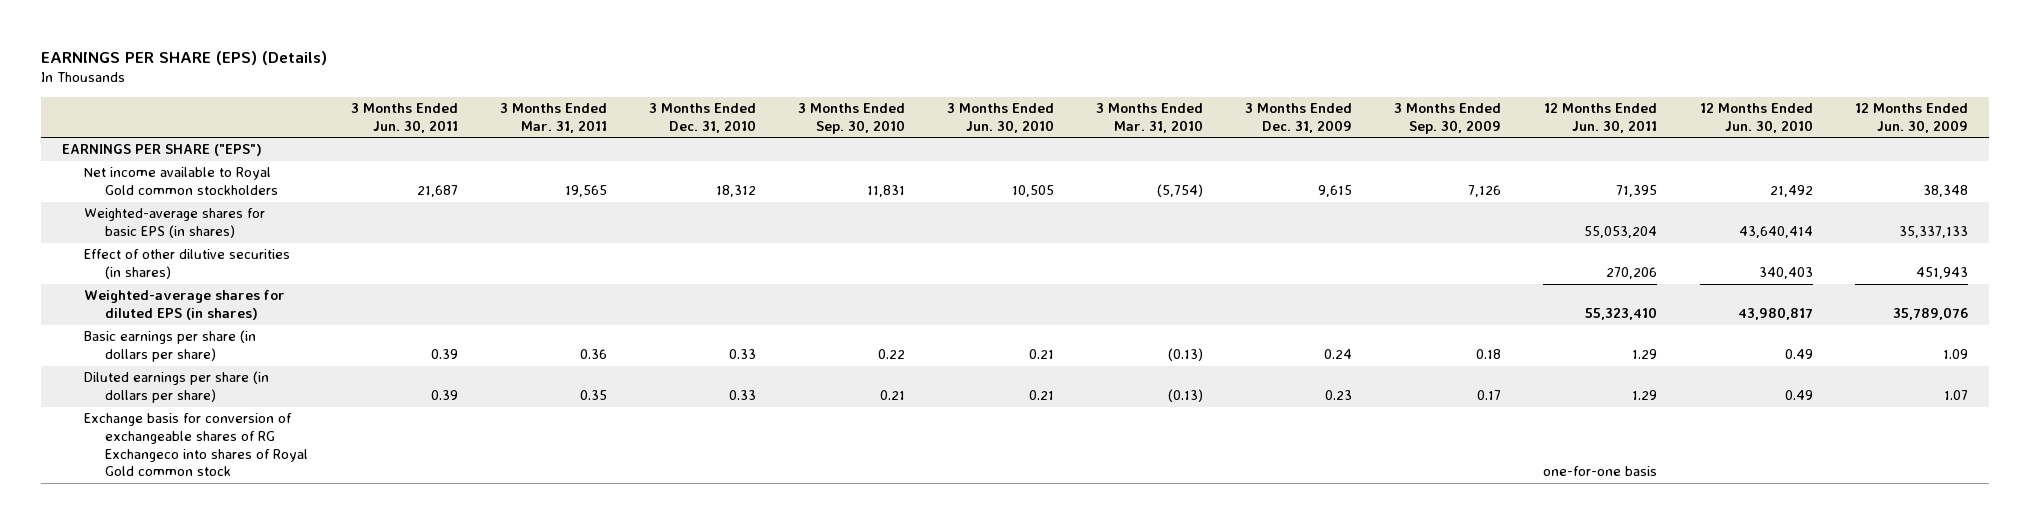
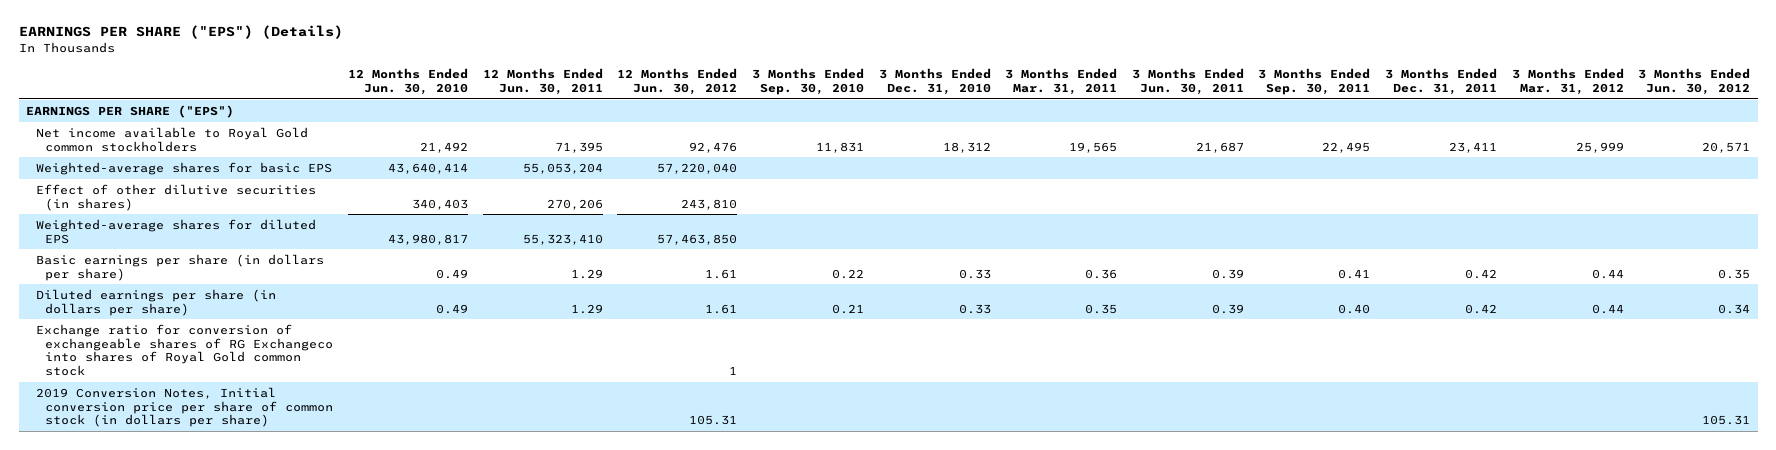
- EARNINGS PER SHARE (EPS) (Details)
+ EARNINGS PER SHARE ("EPS") (Details)
- | 3 Months Ended Jun. 30, 2011 | 3 Months Ended Mar. 31, 2011 | 3 Months Ended Dec. 31, 2010 | 3 Months Ended Sep. 30, 2010 | 3 Months Ended Jun. 30, 2010 | 3 Months Ended Mar. 31, 2010 | 3 Months Ended Dec. 31, 2009 | 3 Months Ended Sep. 30, 2009 | 12 Months Ended Jun. 30, 2011 | 12 Months Ended Jun. 30, 2010 | 12 Months Ended Jun. 30, 2009
+ | 12 Months Ended Jun. 30, 2010 | 12 Months Ended Jun. 30, 2011 | 12 Months Ended Jun. 30, 2012 | 3 Months Ended Sep. 30, 2010 | 3 Months Ended Dec. 31, 2010 | 3 Months Ended Mar. 31, 2011 | 3 Months Ended Jun. 30, 2011 | 3 Months Ended Sep. 30, 2011 | 3 Months Ended Dec. 31, 2011 | 3 Months Ended Mar. 31, 2012 | 3 Months Ended Jun. 30, 2012
- Weighted-average shares for basic EPS (in shares) | | | | | | | | | 55,053,204 | 43,640,414 | 35,337,133
+ Weighted-average shares for basic EPS | 43,640,414 | 55,053,204 | 57,220,040 | | | | | | | |
- Weighted-average shares for diluted EPS (in shares) | | | | | | | | | 55,323,410 | 43,980,817 | 35,789,076
+ Weighted-average shares for diluted EPS | 43,980,817 | 55,323,410 | 57,463,850 | | | | | | | |
- Exchange basis for conversion of exchangeable shares of RG Exchangeco into shares of Royal Gold common stock | | | | | | | | | one-for-one basis | |
+ Exchange ratio for conversion of exchangeable shares of RG Exchangeco into shares of Royal Gold common stock | | | 1 | | | | | | | |
+ 2019 Conversion Notes, Initial conversion price per share of common stock (in dollars per share) | | | 105.31 | | | | | | | | 105.31

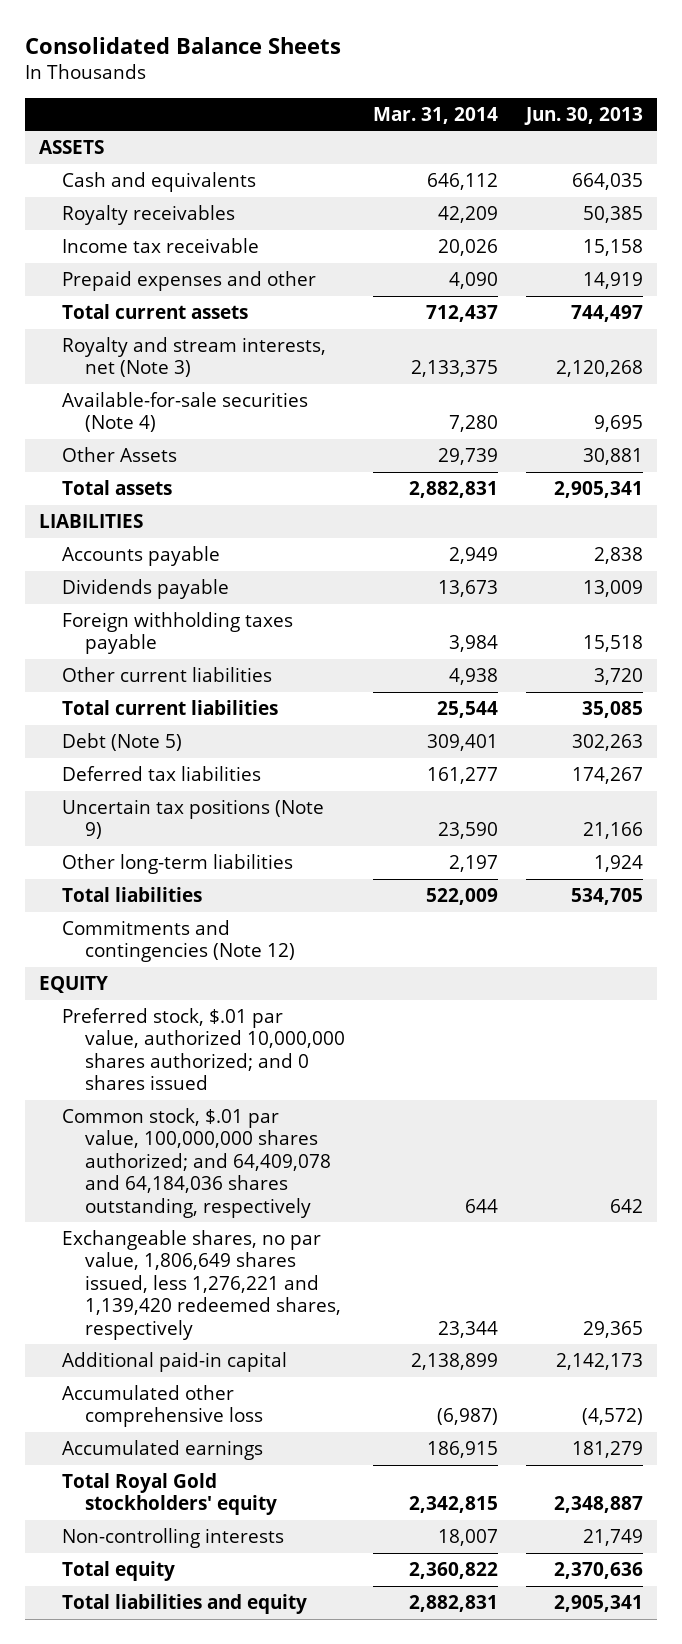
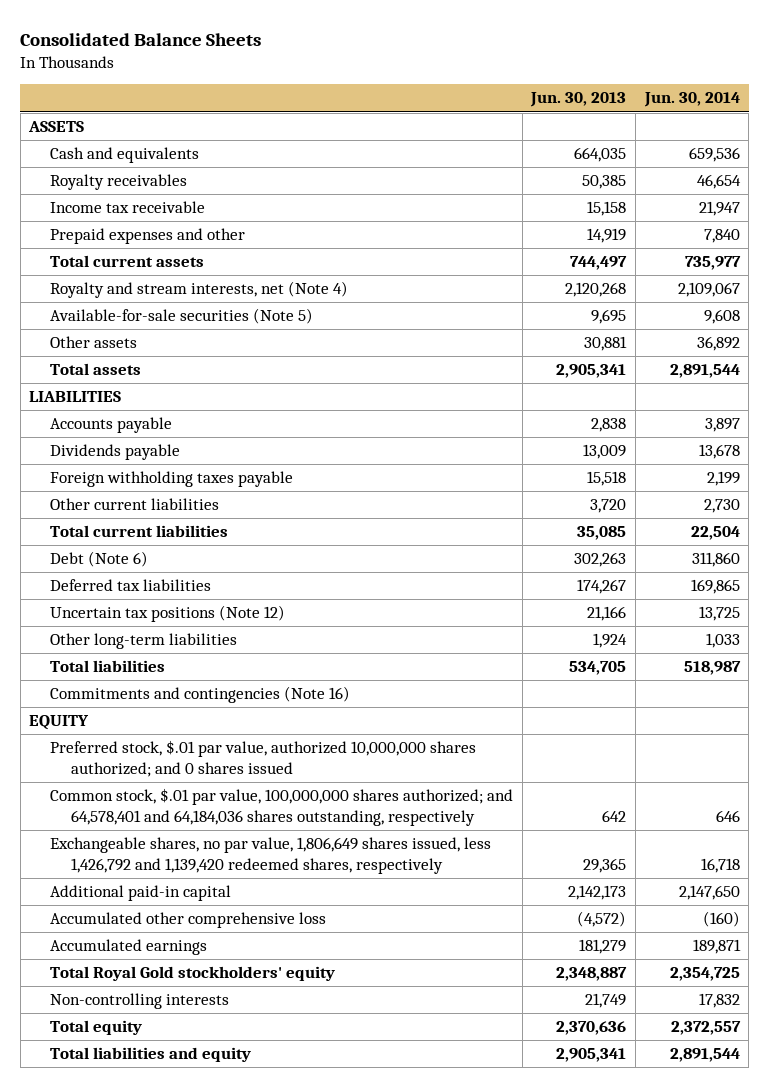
- | Mar. 31, 2014 | Jun. 30, 2013
+ | Jun. 30, 2013 | Jun. 30, 2014
- Royalty and stream interests, net (Note 3) | 2,133,375 | 2,120,268
- Available-for-sale securities (Note 4) | 7,280 | 9,695
- Other Assets | 29,739 | 30,881
+ Royalty and stream interests, net (Note 4) | 2,120,268 | 2,109,067
+ Available-for-sale securities (Note 5) | 9,695 | 9,608
+ Other assets | 30,881 | 36,892
- Debt (Note 5) | 309,401 | 302,263
+ Debt (Note 6) | 302,263 | 311,860
- Uncertain tax positions (Note 9) | 23,590 | 21,166
+ Uncertain tax positions (Note 12) | 21,166 | 13,725
- Commitments and contingencies (Note 12)
+ Commitments and contingencies (Note 16)
- Common stock, $.01 par value, 100,000,000 shares authorized; and 64,409,078 and 64,184,036 shares outstanding, respectively | 644 | 642
- Exchangeable shares, no par value, 1,806,649 shares issued, less 1,276,221 and 1,139,420 redeemed shares, respectively | 23,344 | 29,365
+ Common stock, $.01 par value, 100,000,000 shares authorized; and 64,578,401 and 64,184,036 shares outstanding, respectively | 642 | 646
+ Exchangeable shares, no par value, 1,806,649 shares issued, less 1,426,792 and 1,139,420 redeemed shares, respectively | 29,365 | 16,718

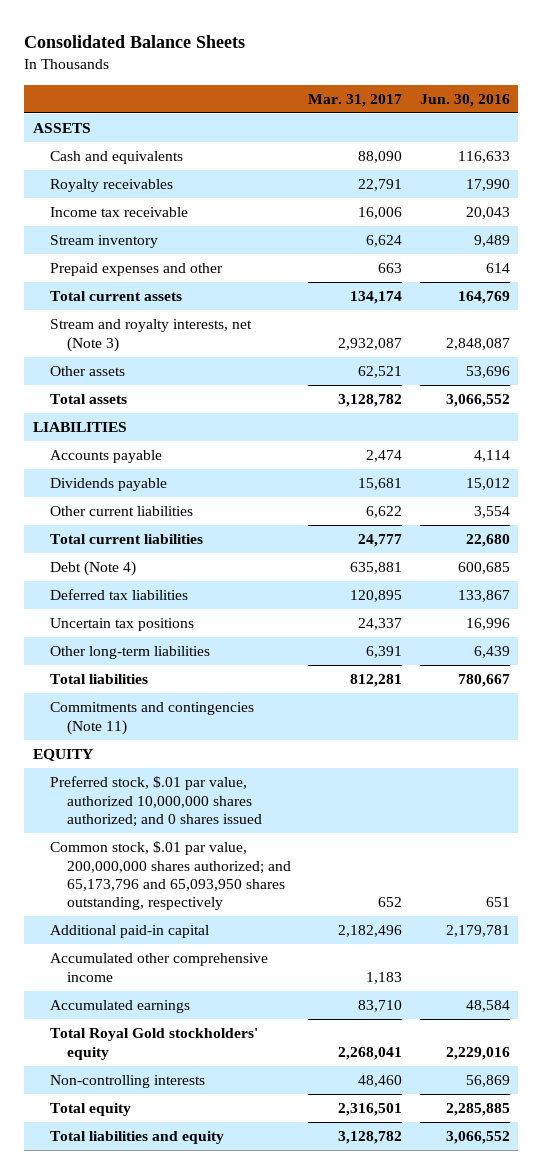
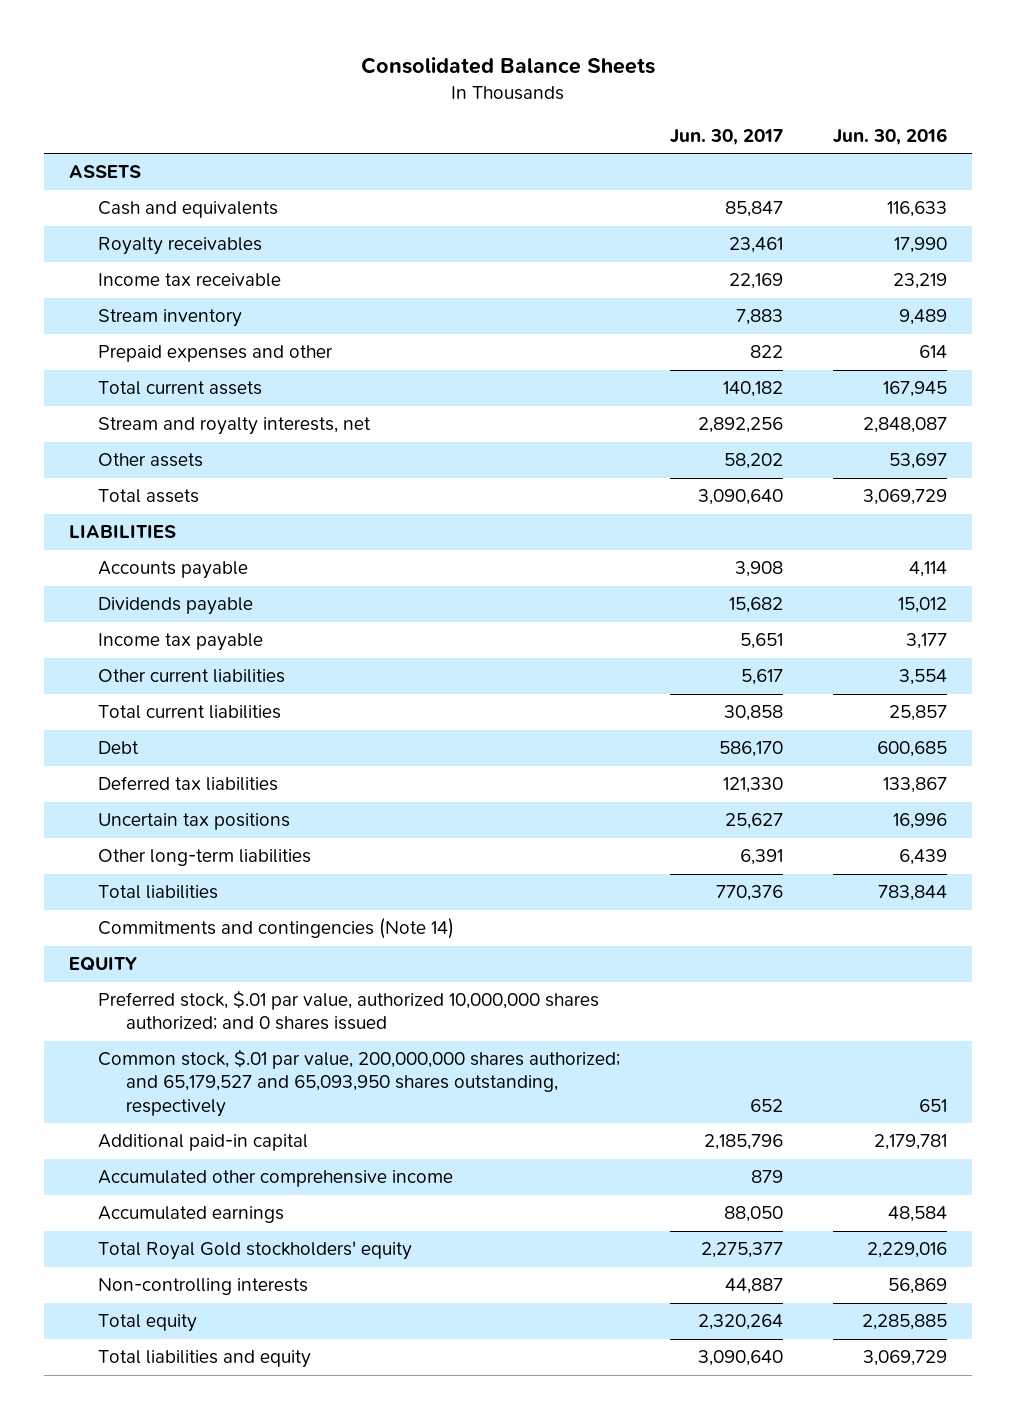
- | Mar. 31, 2017 | Jun. 30, 2016
+ | Jun. 30, 2017 | Jun. 30, 2016
- Income tax receivable | 16,006 | 20,043
+ Income tax receivable | 22,169 | 23,219
- Total current assets | 134,174 | 164,769
- Stream and royalty interests, net (Note 3) | 2,932,087 | 2,848,087
- Other assets | 62,521 | 53,696
- Total assets | 3,128,782 | 3,066,552
+ Total current assets | 140,182 | 167,945
+ Stream and royalty interests, net | 2,892,256 | 2,848,087
+ Other assets | 58,202 | 53,697
+ Total assets | 3,090,640 | 3,069,729
+ Income tax payable | 5,651 | 3,177
- Total current liabilities | 24,777 | 22,680
- Debt (Note 4) | 635,881 | 600,685
+ Total current liabilities | 30,858 | 25,857
+ Debt | 586,170 | 600,685
- Total liabilities | 812,281 | 780,667
- Commitments and contingencies (Note 11)
+ Total liabilities | 770,376 | 783,844
+ Commitments and contingencies (Note 14)
- Common stock, $.01 par value, 200,000,000 shares authorized; and 65,173,796 and 65,093,950 shares outstanding, respectively | 652 | 651
+ Common stock, $.01 par value, 200,000,000 shares authorized; and 65,179,527 and 65,093,950 shares outstanding, respectively | 652 | 651
- Total liabilities and equity | 3,128,782 | 3,066,552
+ Total liabilities and equity | 3,090,640 | 3,069,729

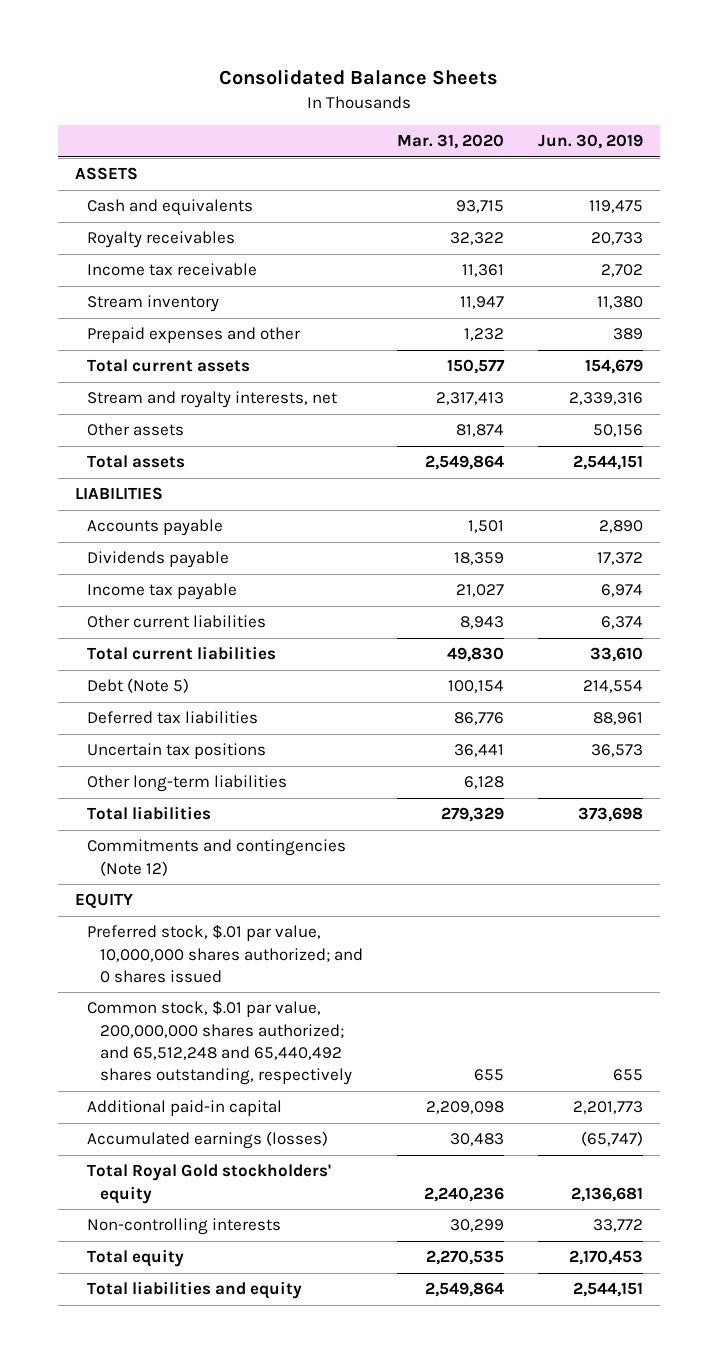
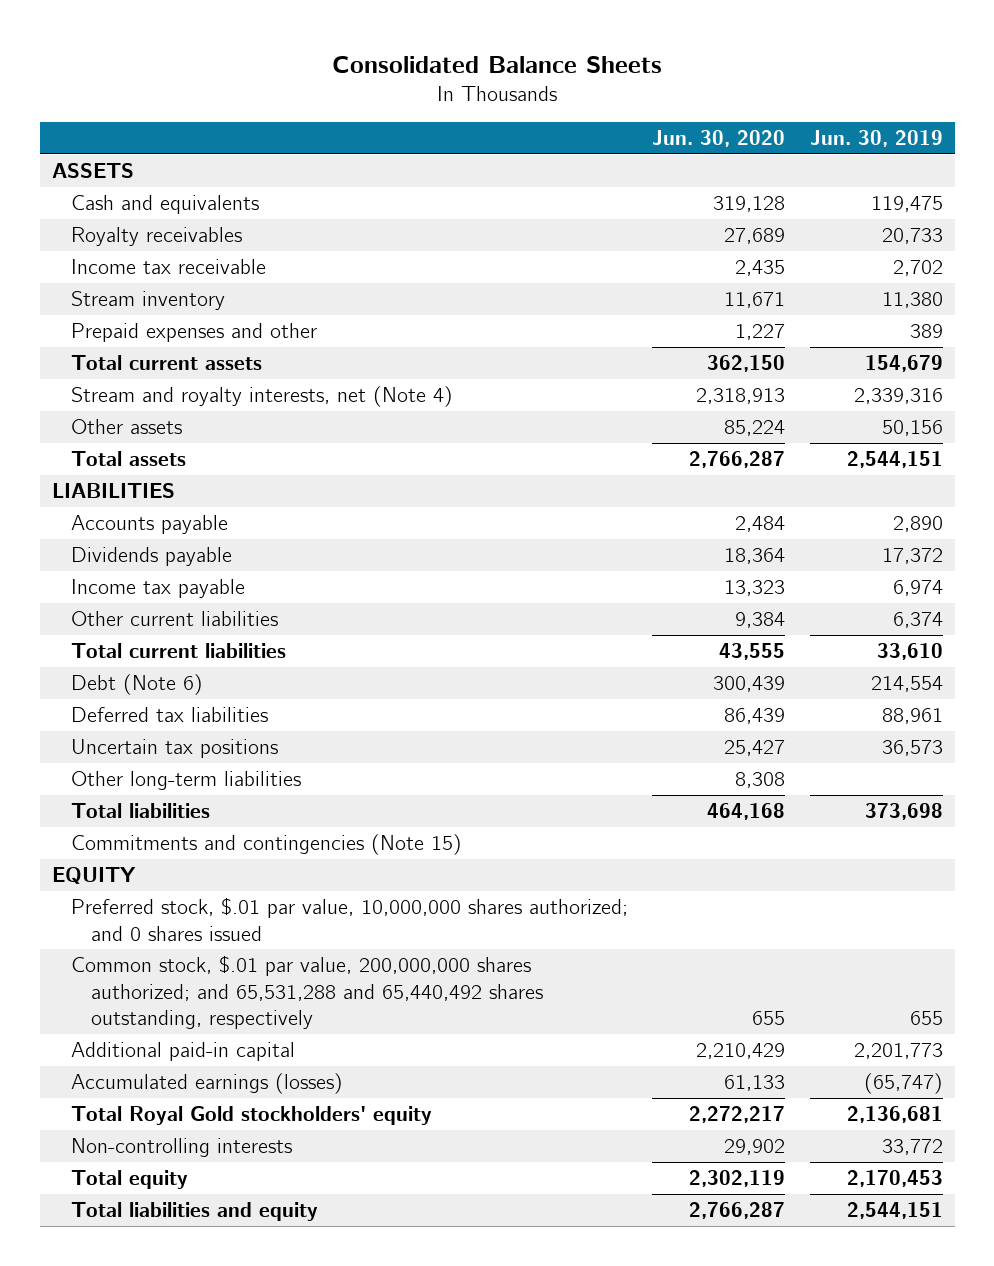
- | Mar. 31, 2020 | Jun. 30, 2019
+ | Jun. 30, 2020 | Jun. 30, 2019
- Stream and royalty interests, net | 2,317,413 | 2,339,316
+ Stream and royalty interests, net (Note 4) | 2,318,913 | 2,339,316
- Debt (Note 5) | 100,154 | 214,554
+ Debt (Note 6) | 300,439 | 214,554
- Commitments and contingencies (Note 12)
+ Commitments and contingencies (Note 15)
- Common stock, $.01 par value, 200,000,000 shares authorized; and 65,512,248 and 65,440,492 shares outstanding, respectively | 655 | 655
+ Common stock, $.01 par value, 200,000,000 shares authorized; and 65,531,288 and 65,440,492 shares outstanding, respectively | 655 | 655

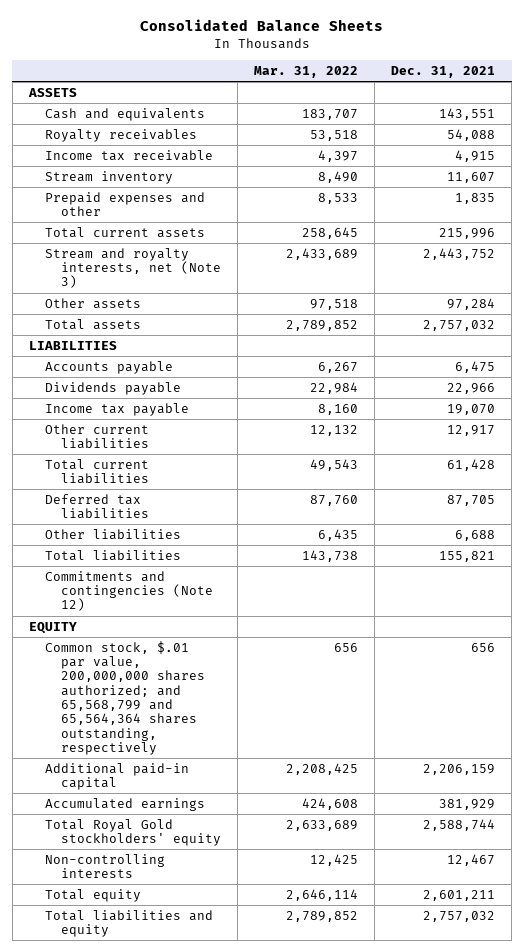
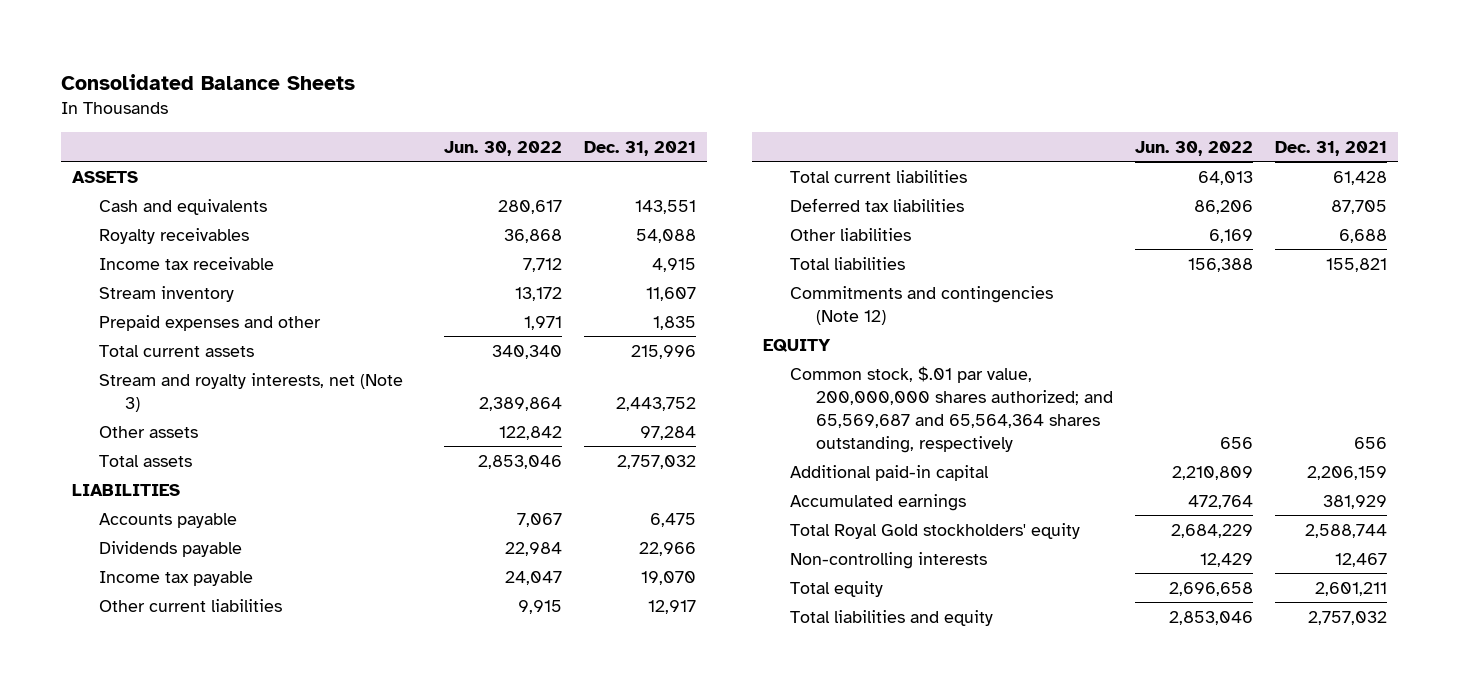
- | Mar. 31, 2022 | Dec. 31, 2021
+ | Jun. 30, 2022 | Dec. 31, 2021
- Common stock, $.01 par value, 200,000,000 shares authorized; and 65,568,799 and 65,564,364 shares outstanding, respectively | 656 | 656
+ Common stock, $.01 par value, 200,000,000 shares authorized; and 65,569,687 and 65,564,364 shares outstanding, respectively | 656 | 656

